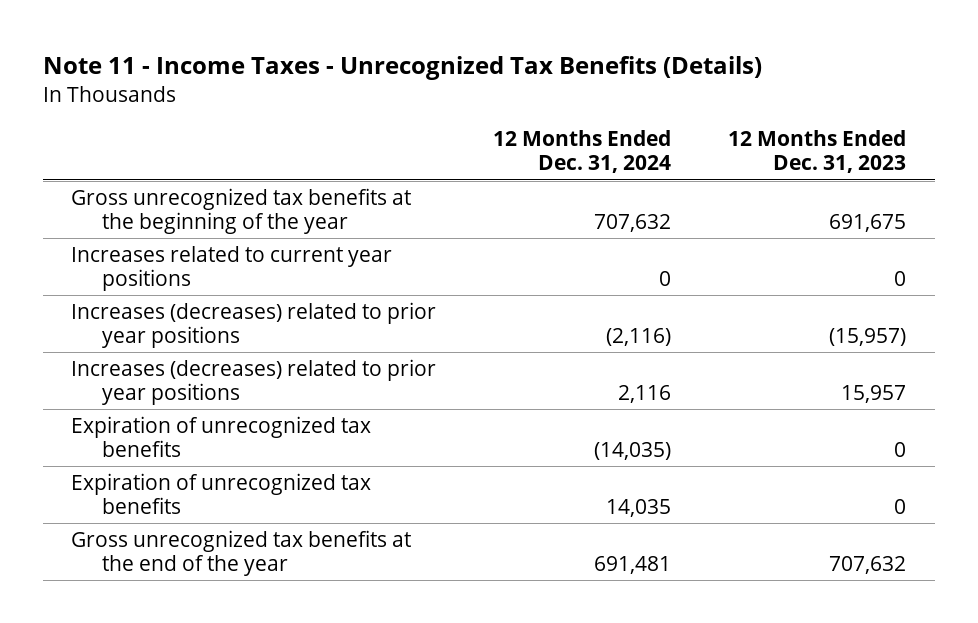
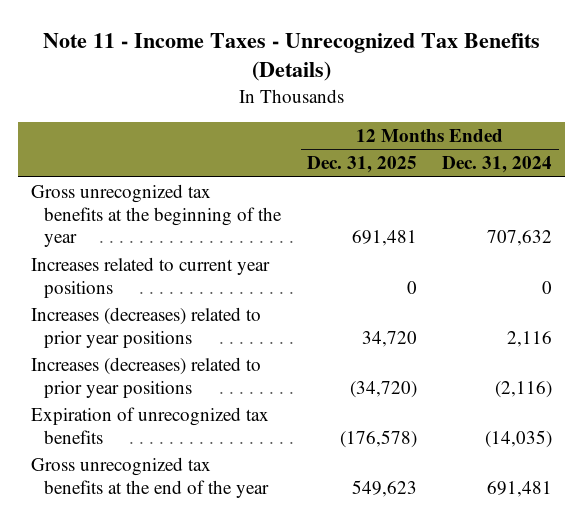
- | 12 Months Ended Dec. 31, 2024 | 12 Months Ended Dec. 31, 2023
+ | 12 Months Ended Dec. 31, 2025 | 12 Months Ended Dec. 31, 2024
moved down: Increases (decreases) related to prior year positions | (34,720) | (2,116)
- Expiration of unrecognized tax benefits | 14,035 | 0

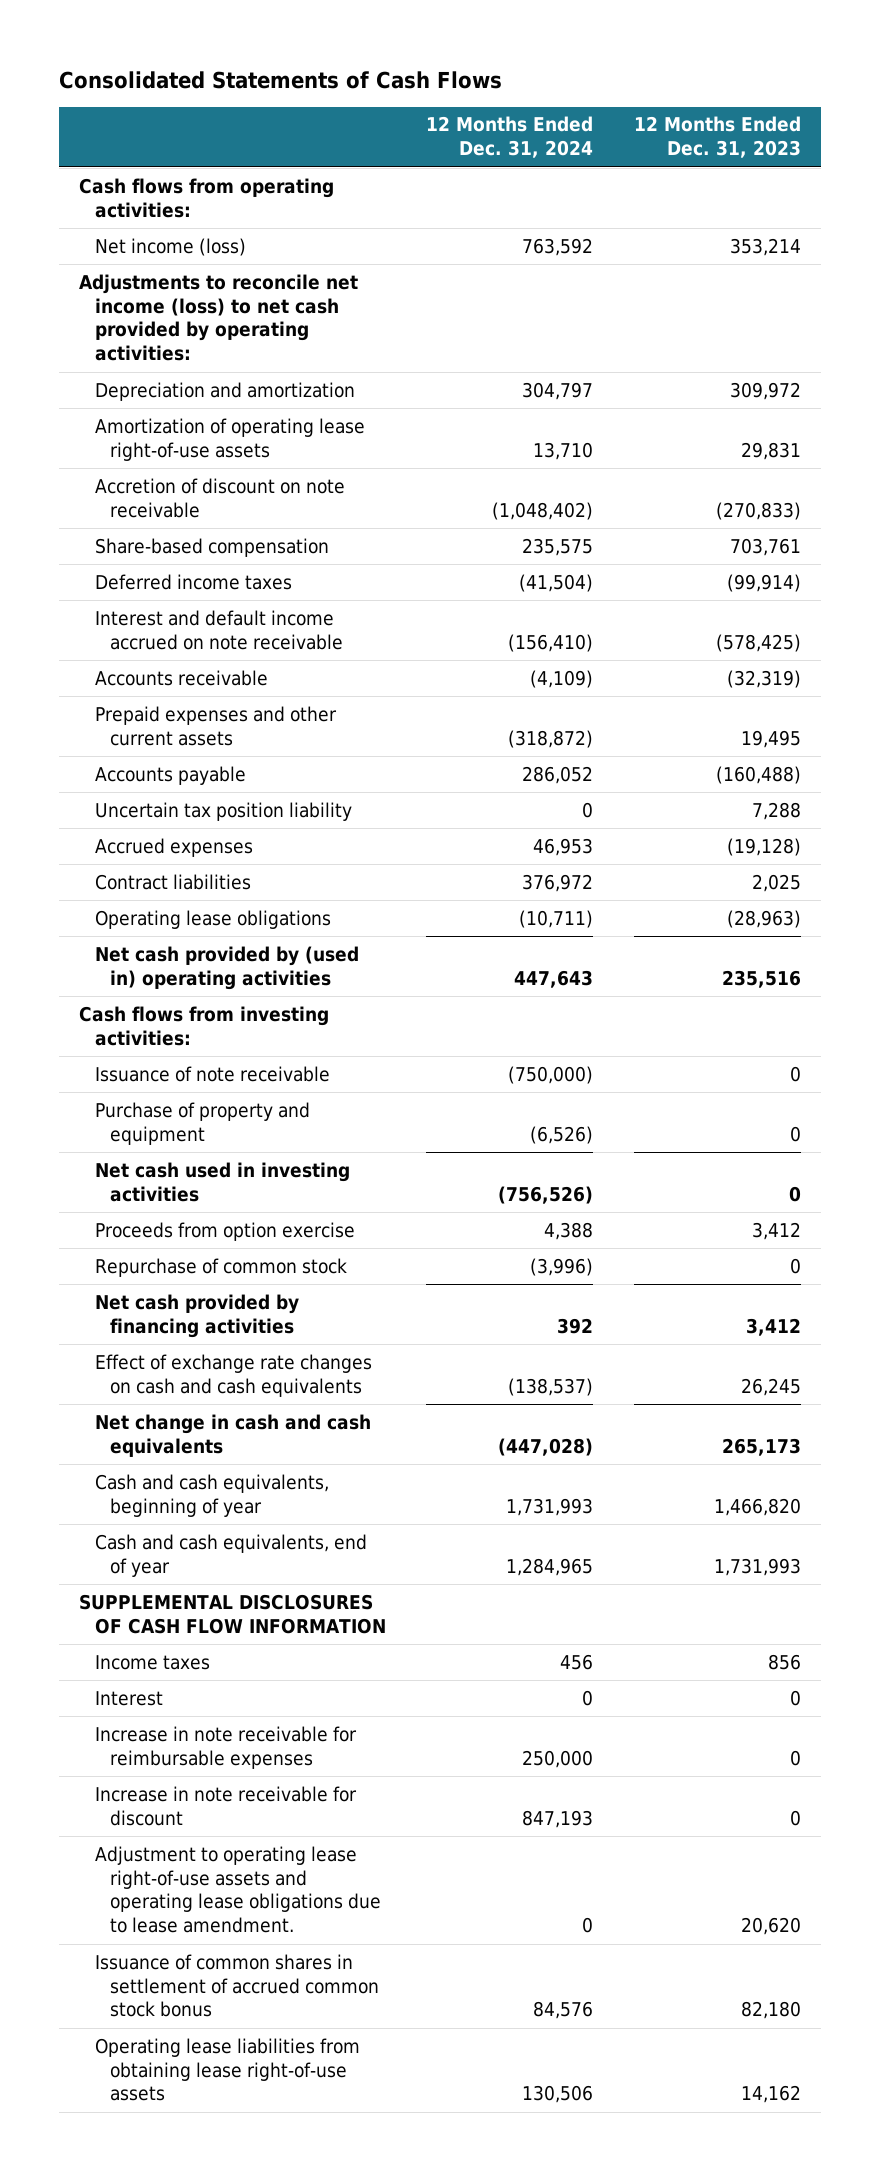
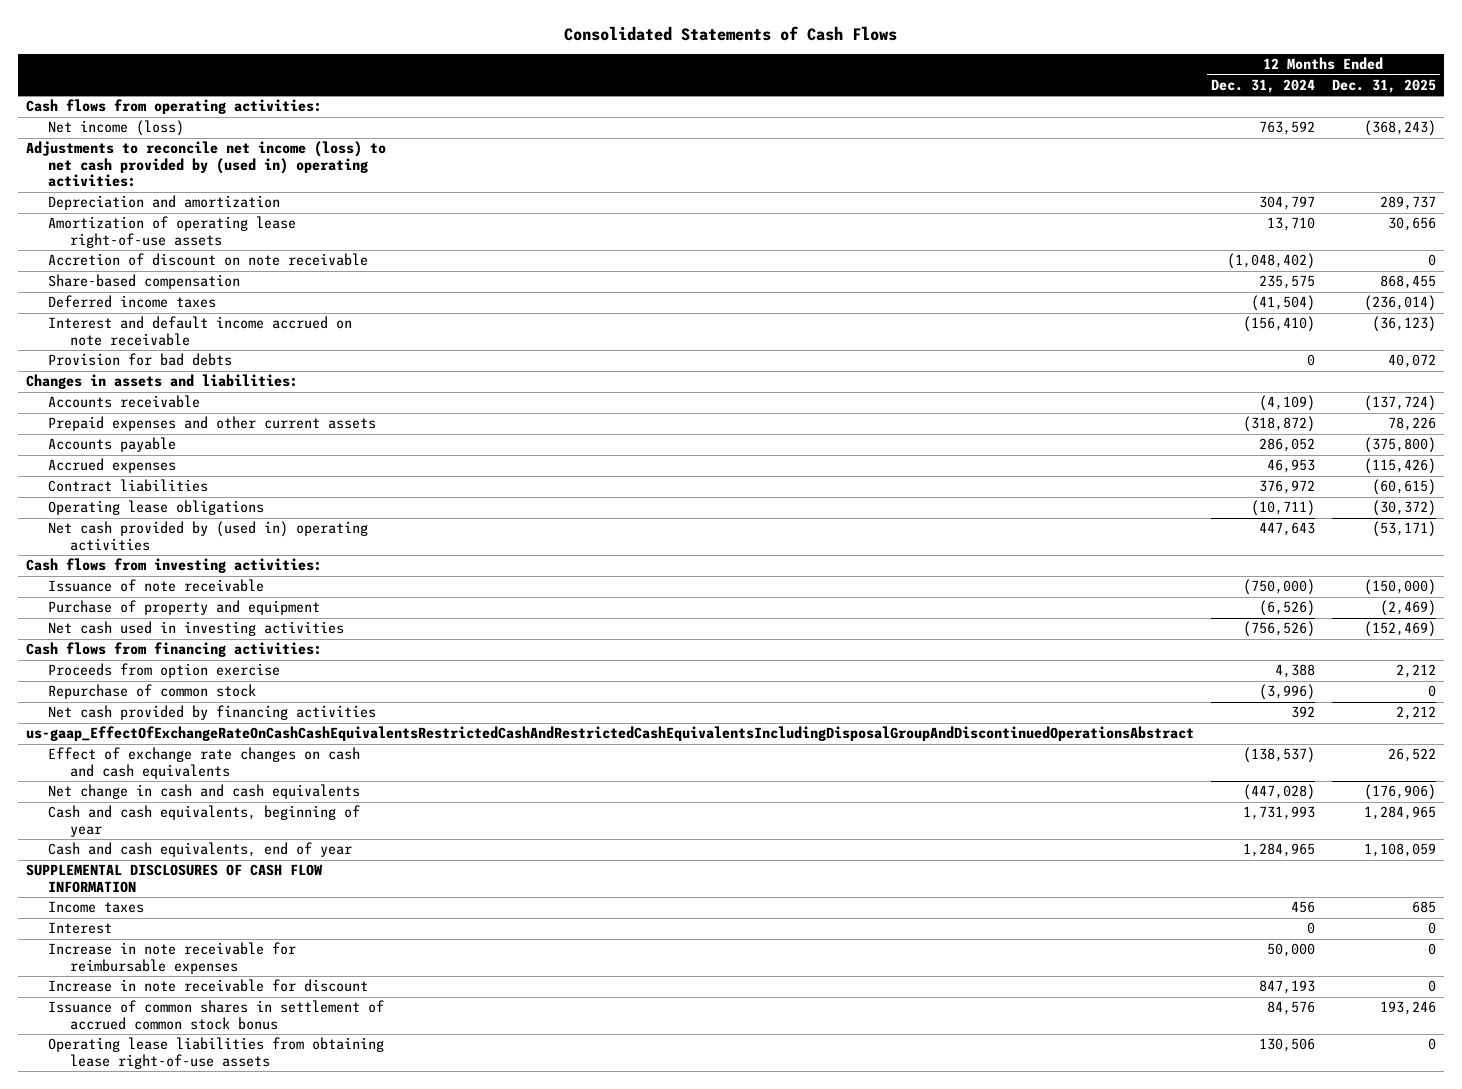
- | 12 Months Ended Dec. 31, 2024 | 12 Months Ended Dec. 31, 2023
+ | 12 Months Ended Dec. 31, 2024 | 12 Months Ended Dec. 31, 2025
- Adjustments to reconcile net income (loss) to net cash provided by operating activities:
+ Adjustments to reconcile net income (loss) to net cash provided by (used in) operating activities:
+ Provision for bad debts | 0 | 40,072
+ Changes in assets and liabilities:
- Uncertain tax position liability | 0 | 7,288
+ Cash flows from financing activities:
+ us-gaap_EffectOfExchangeRateOnCashCashEquivalentsRestrictedCashAndRestrictedCashEquivalentsIncludingDisposalGroupAndDiscontinuedOperationsAbstract
- Increase in note receivable for reimbursable expenses | 250,000 | 0
+ Increase in note receivable for reimbursable expenses | 50,000 | 0
- Adjustment to operating lease right-of-use assets and operating lease obligations due to lease amendment. | 0 | 20,620

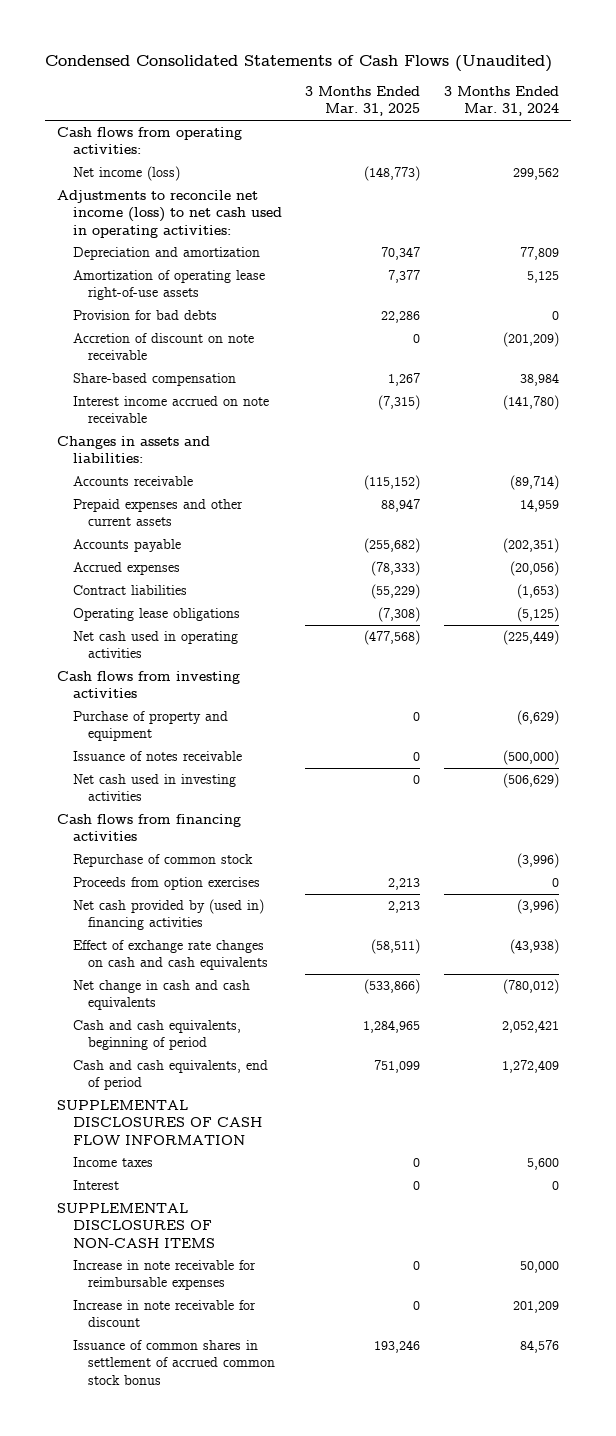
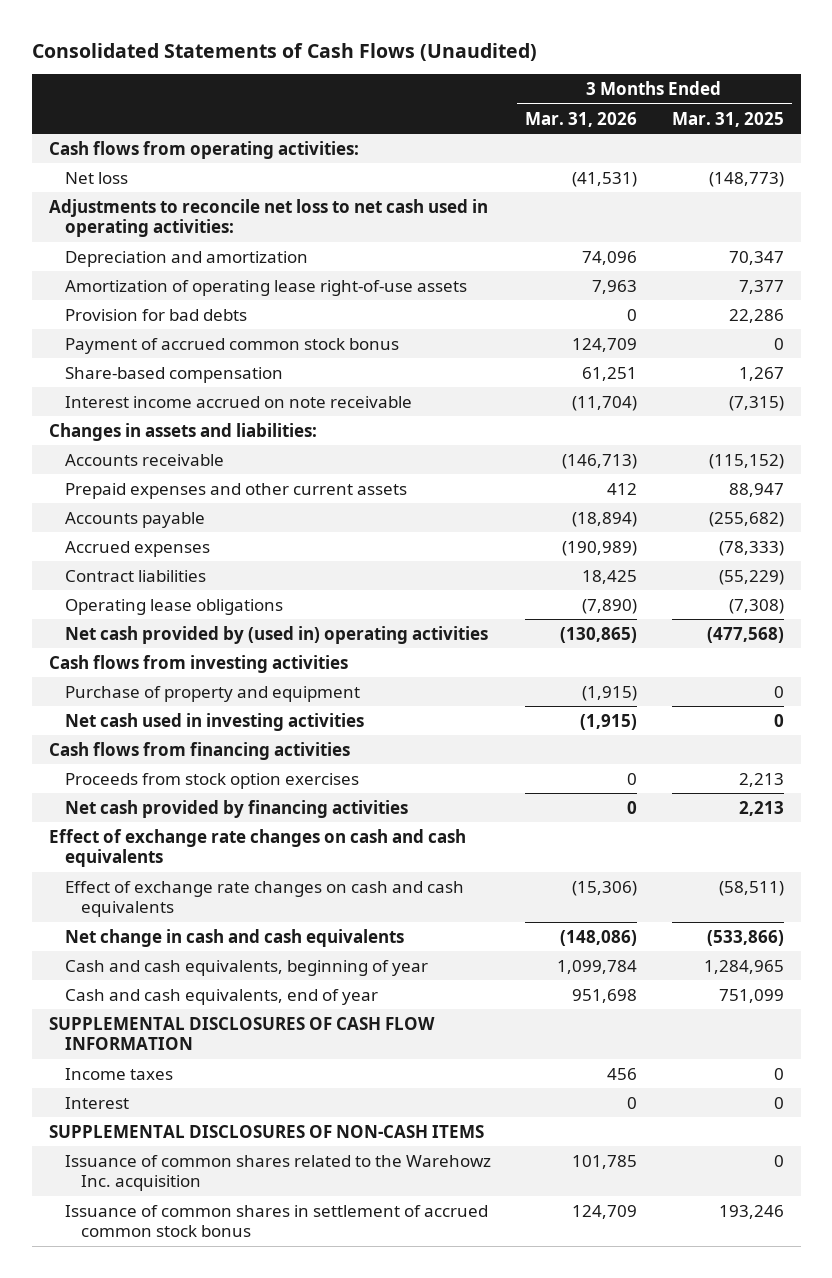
- Condensed Consolidated Statements of Cash Flows (Unaudited)
+ Consolidated Statements of Cash Flows (Unaudited)
- | 3 Months Ended Mar. 31, 2025 | 3 Months Ended Mar. 31, 2024
+ | 3 Months Ended Mar. 31, 2026 | 3 Months Ended Mar. 31, 2025
- Net income (loss) | (148,773) | 299,562
- Adjustments to reconcile net income (loss) to net cash used in operating activities:
+ Net loss | (41,531) | (148,773)
+ Adjustments to reconcile net loss to net cash used in operating activities:
- Accretion of discount on note receivable | 0 | (201,209)
+ Payment of accrued common stock bonus | 124,709 | 0
- Net cash used in operating activities | (477,568) | (225,449)
+ Net cash provided by (used in) operating activities | (130,865) | (477,568)
- Issuance of notes receivable | 0 | (500,000)
- Repurchase of common stock | | (3,996)
- Proceeds from option exercises | 2,213 | 0
- Net cash provided by (used in) financing activities | 2,213 | (3,996)
+ Proceeds from stock option exercises | 0 | 2,213
+ Net cash provided by financing activities | 0 | 2,213
+ Effect of exchange rate changes on cash and cash equivalents
- Cash and cash equivalents, beginning of period | 1,284,965 | 2,052,421
- Cash and cash equivalents, end of period | 751,099 | 1,272,409
+ Cash and cash equivalents, beginning of year | 1,099,784 | 1,284,965
+ Cash and cash equivalents, end of year | 951,698 | 751,099
- Increase in note receivable for reimbursable expenses | 0 | 50,000
- Increase in note receivable for discount | 0 | 201,209
+ Issuance of common shares related to the Warehowz Inc. acquisition | 101,785 | 0

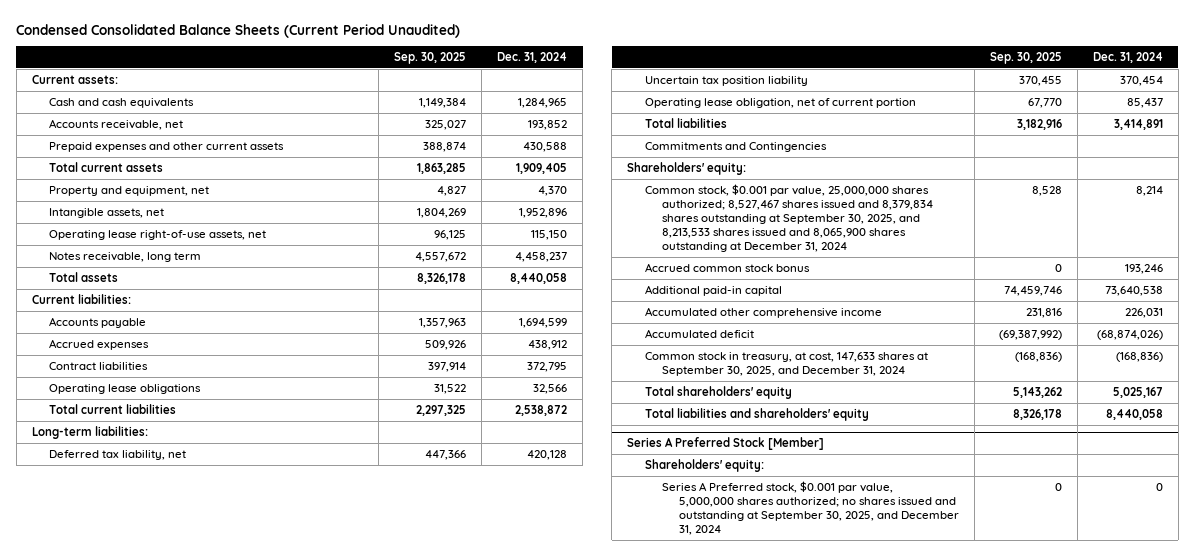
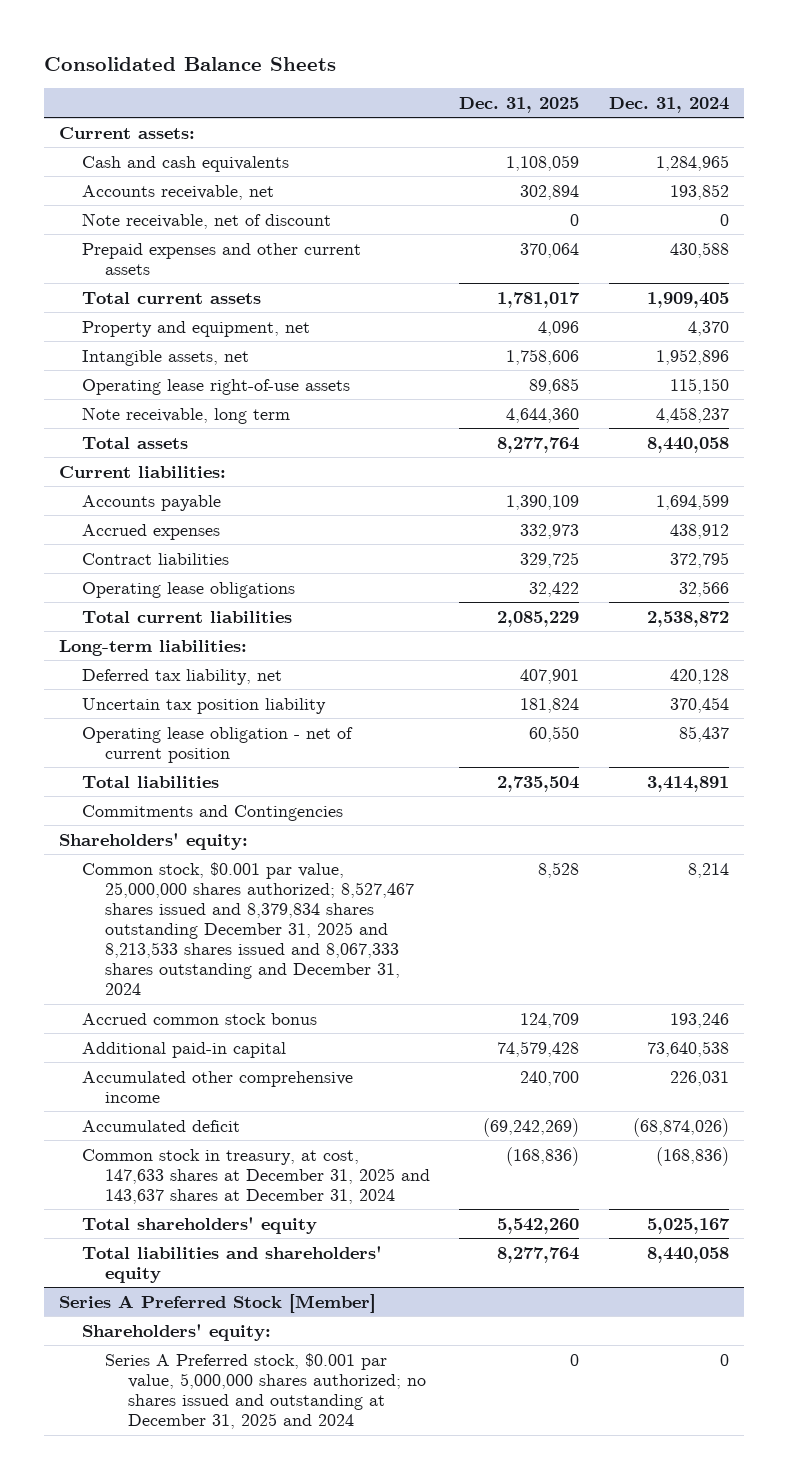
- Condensed Consolidated Balance Sheets (Current Period Unaudited)
+ Consolidated Balance Sheets
- | Sep. 30, 2025 | Dec. 31, 2024
+ | Dec. 31, 2025 | Dec. 31, 2024
+ Note receivable, net of discount | 0 | 0
- Operating lease right-of-use assets, net | 96,125 | 115,150
- Notes receivable, long term | 4,557,672 | 4,458,237
+ Operating lease right-of-use assets | 89,685 | 115,150
+ Note receivable, long term | 4,644,360 | 4,458,237
- Operating lease obligation, net of current portion | 67,770 | 85,437
+ Operating lease obligation - net of current position | 60,550 | 85,437
- Common stock, $0.001 par value, 25,000,000 shares authorized; 8,527,467 shares issued and 8,379,834 shares outstanding at September 30, 2025, and 8,213,533 shares issued and 8,065,900 shares outstanding at December 31, 2024 | 8,528 | 8,214
+ Common stock, $0.001 par value, 25,000,000 shares authorized; 8,527,467 shares issued and 8,379,834 shares outstanding December 31, 2025 and 8,213,533 shares issued and 8,067,333 shares outstanding and December 31, 2024 | 8,528 | 8,214
- Common stock in treasury, at cost, 147,633 shares at September 30, 2025, and December 31, 2024 | (168,836) | (168,836)
+ Common stock in treasury, at cost, 147,633 shares at December 31, 2025 and 143,637 shares at December 31, 2024 | (168,836) | (168,836)
@ Series A Preferred Stock [Member]
- Series A Preferred stock, $0.001 par value, 5,000,000 shares authorized; no shares issued and outstanding at September 30, 2025, and December 31, 2024 | 0 | 0
+ Series A Preferred stock, $0.001 par value, 5,000,000 shares authorized; no shares issued and outstanding at December 31, 2025 and 2024 | 0 | 0

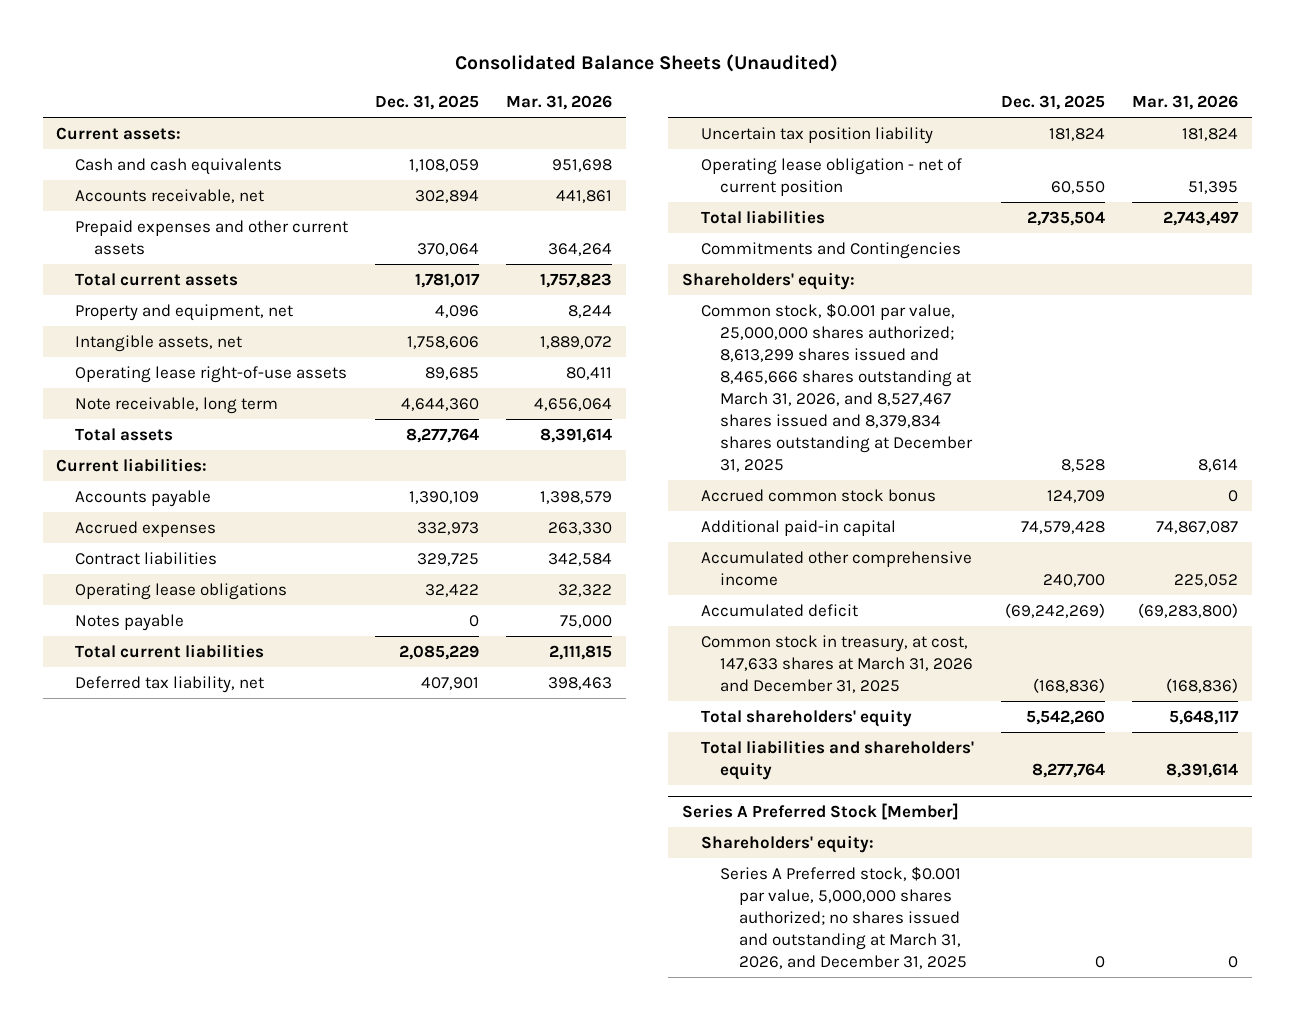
- Consolidated Balance Sheets
+ Consolidated Balance Sheets (Unaudited)
- | Dec. 31, 2025 | Dec. 31, 2024
+ | Dec. 31, 2025 | Mar. 31, 2026
- Note receivable, net of discount | 0 | 0
+ Notes payable | 0 | 75,000
- Long-term liabilities:
- Common stock, $0.001 par value, 25,000,000 shares authorized; 8,527,467 shares issued and 8,379,834 shares outstanding December 31, 2025 and 8,213,533 shares issued and 8,067,333 shares outstanding and December 31, 2024 | 8,528 | 8,214
+ Common stock, $0.001 par value, 25,000,000 shares authorized; 8,613,299 shares issued and 8,465,666 shares outstanding at March 31, 2026, and 8,527,467 shares issued and 8,379,834 shares outstanding at December 31, 2025 | 8,528 | 8,614
- Common stock in treasury, at cost, 147,633 shares at December 31, 2025 and 143,637 shares at December 31, 2024 | (168,836) | (168,836)
+ Common stock in treasury, at cost, 147,633 shares at March 31, 2026 and December 31, 2025 | (168,836) | (168,836)
@ Series A Preferred Stock [Member]
- Series A Preferred stock, $0.001 par value, 5,000,000 shares authorized; no shares issued and outstanding at December 31, 2025 and 2024 | 0 | 0
+ Series A Preferred stock, $0.001 par value, 5,000,000 shares authorized; no shares issued and outstanding at March 31, 2026, and December 31, 2025 | 0 | 0

